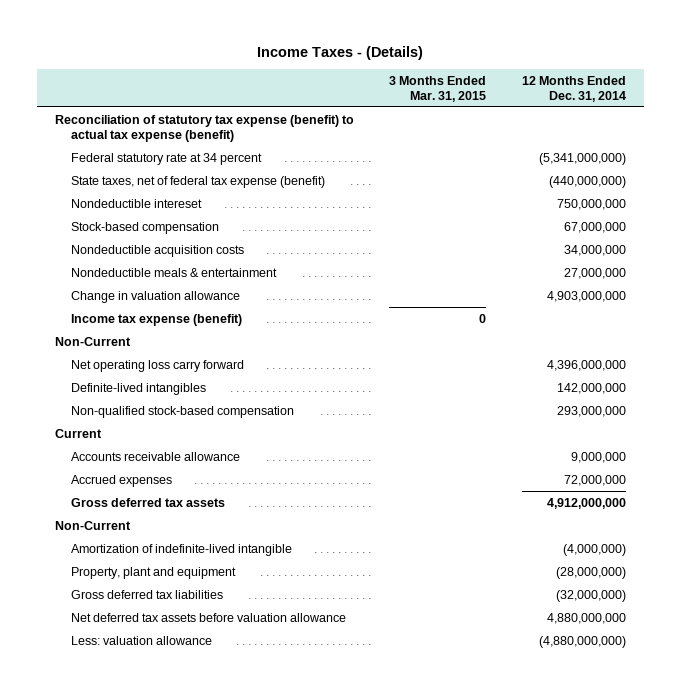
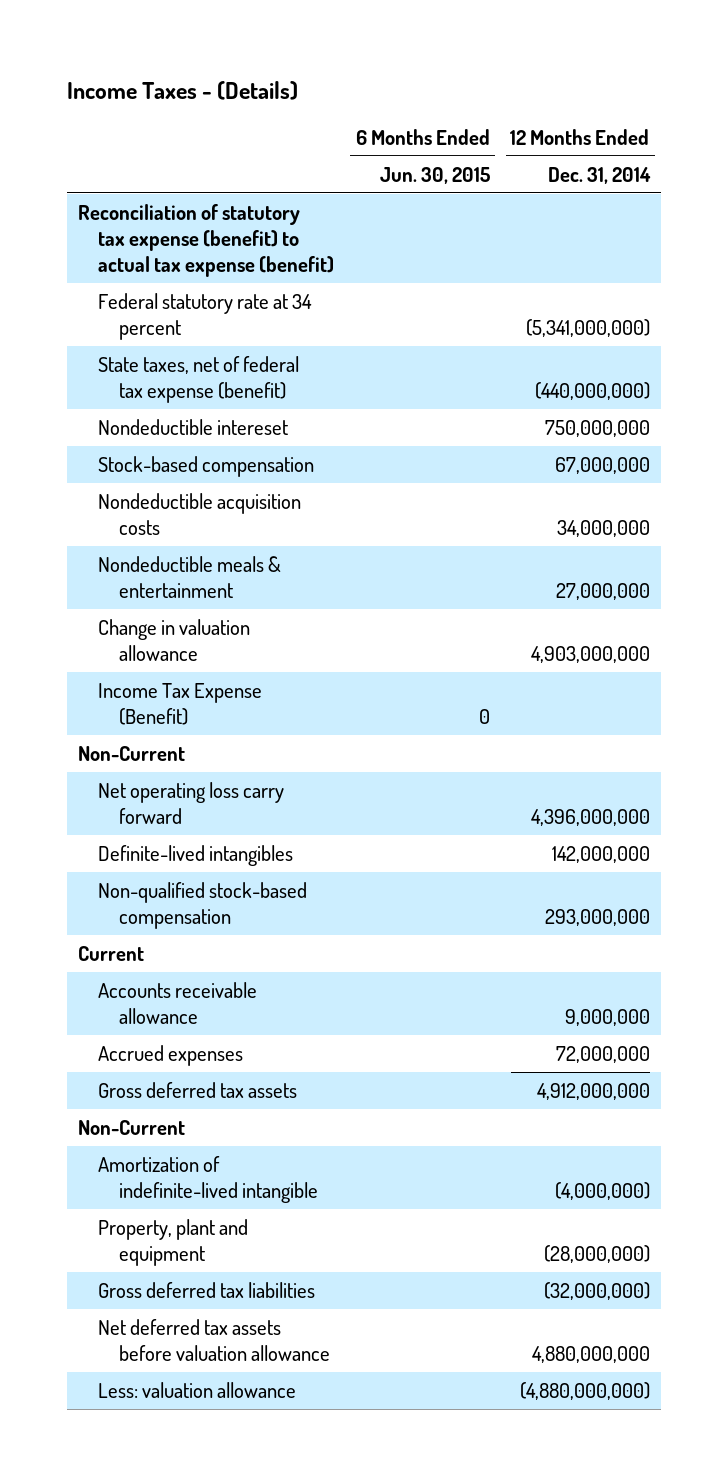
- | 3 Months Ended Mar. 31, 2015 | 12 Months Ended Dec. 31, 2014
+ | 6 Months Ended Jun. 30, 2015 | 12 Months Ended Dec. 31, 2014
- Income tax expense (benefit) | 0 |
+ Income Tax Expense (Benefit) | 0 |

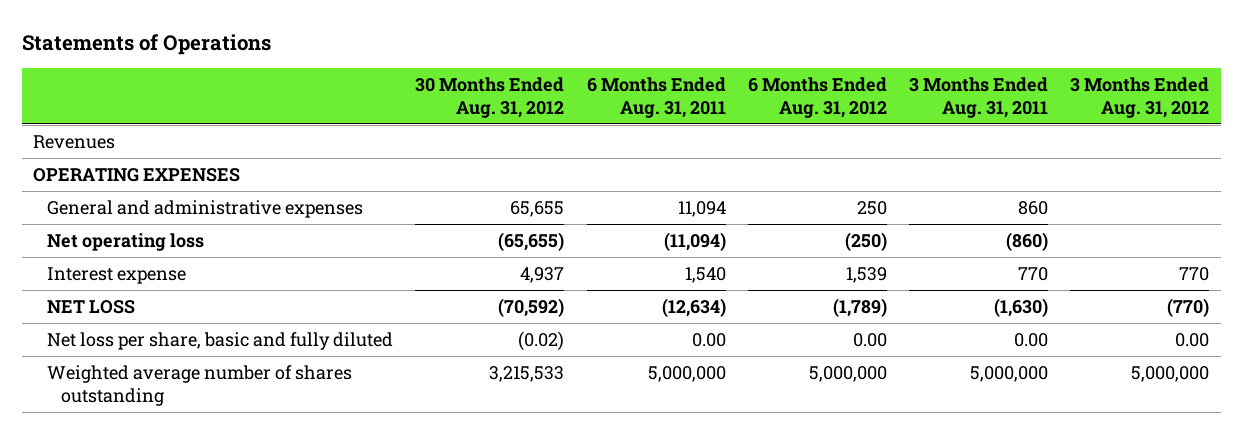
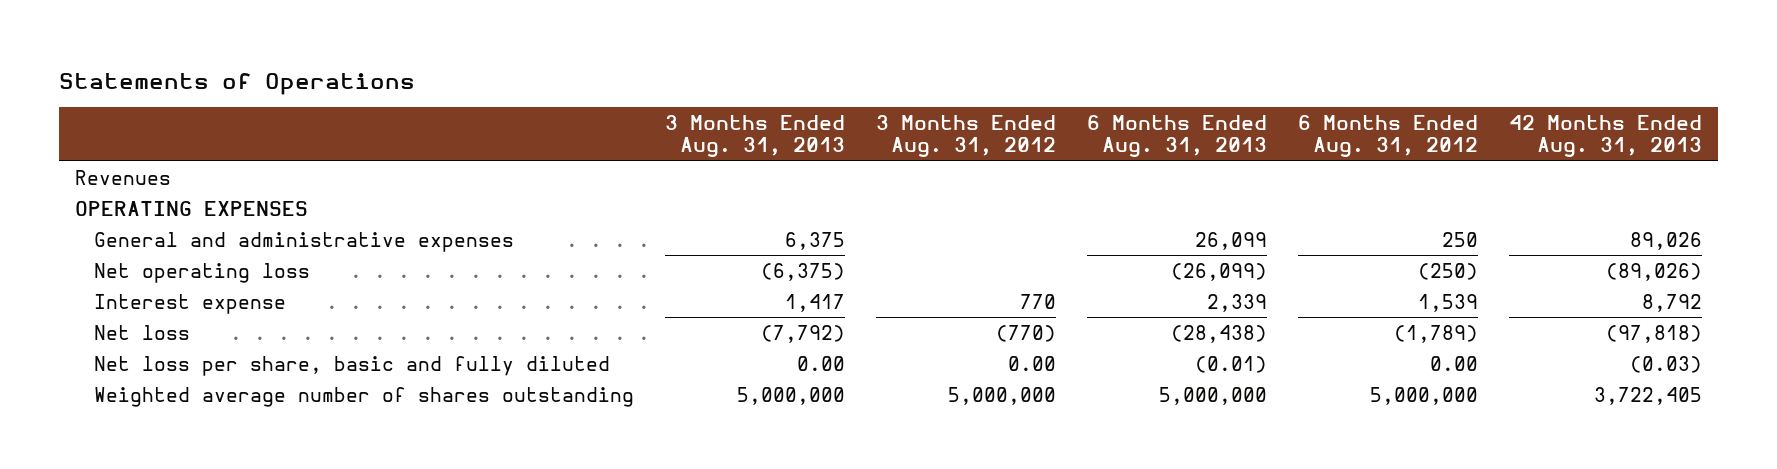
- | 30 Months Ended Aug. 31, 2012 | 6 Months Ended Aug. 31, 2011 | 6 Months Ended Aug. 31, 2012 | 3 Months Ended Aug. 31, 2011 | 3 Months Ended Aug. 31, 2012
+ | 3 Months Ended Aug. 31, 2013 | 3 Months Ended Aug. 31, 2012 | 6 Months Ended Aug. 31, 2013 | 6 Months Ended Aug. 31, 2012 | 42 Months Ended Aug. 31, 2013
- NET LOSS | (70,592) | (12,634) | (1,789) | (1,630) | (770)
+ Net loss | (7,792) | (770) | (28,438) | (1,789) | (97,818)

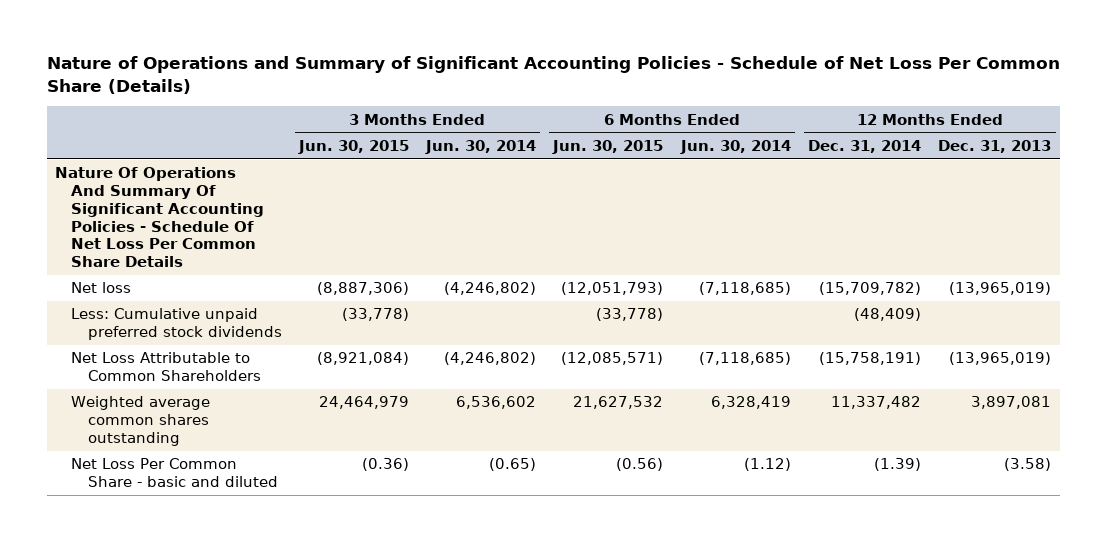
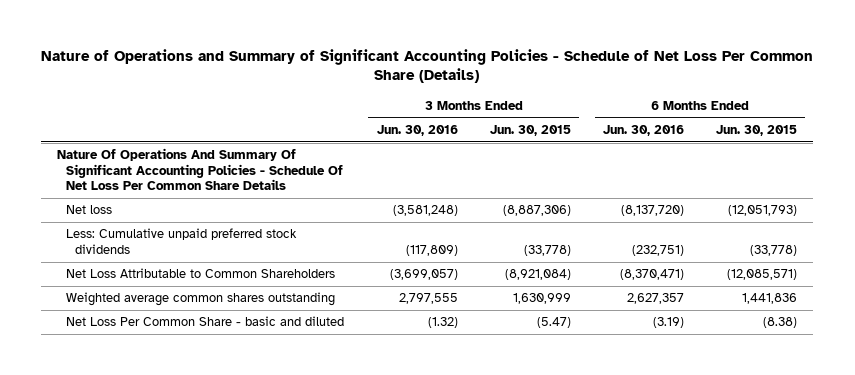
- | 3 Months Ended Jun. 30, 2015 | 3 Months Ended Jun. 30, 2014 | 6 Months Ended Jun. 30, 2015 | 6 Months Ended Jun. 30, 2014 | 12 Months Ended Dec. 31, 2014 | 12 Months Ended Dec. 31, 2013
+ | 3 Months Ended Jun. 30, 2016 | 3 Months Ended Jun. 30, 2015 | 6 Months Ended Jun. 30, 2016 | 6 Months Ended Jun. 30, 2015
- Weighted average common shares outstanding | 24,464,979 | 6,536,602 | 21,627,532 | 6,328,419 | 11,337,482 | 3,897,081
- Net Loss Per Common Share - basic and diluted | (0.36) | (0.65) | (0.56) | (1.12) | (1.39) | (3.58)
+ Weighted average common shares outstanding | 2,797,555 | 1,630,999 | 2,627,357 | 1,441,836
+ Net Loss Per Common Share - basic and diluted | (1.32) | (5.47) | (3.19) | (8.38)

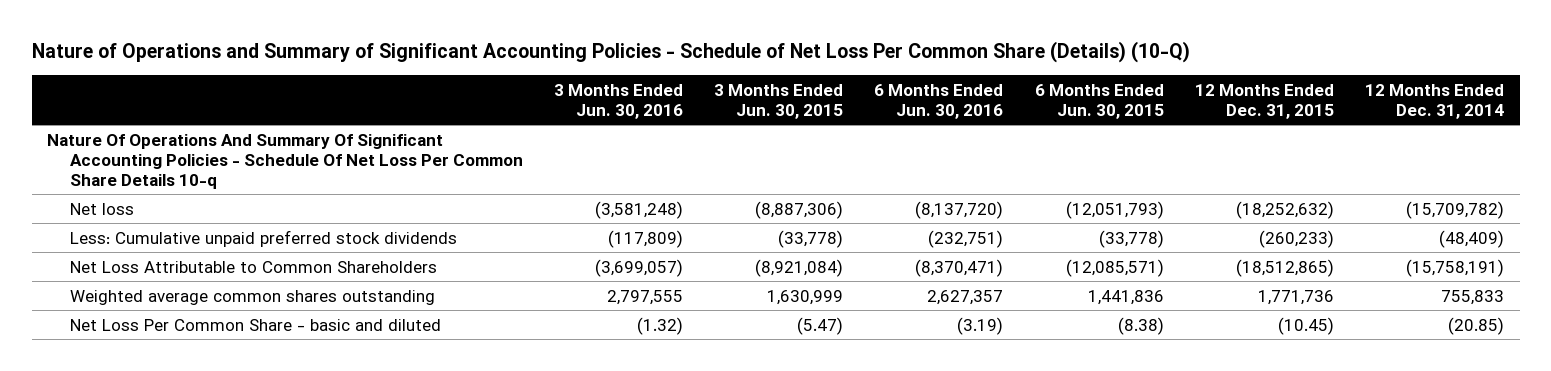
- Nature of Operations and Summary of Significant Accounting Policies - Schedule of Net Loss Per Common Share (Details)
+ Nature of Operations and Summary of Significant Accounting Policies - Schedule of Net Loss Per Common Share (Details) (10-Q)
- | 3 Months Ended Jun. 30, 2016 | 3 Months Ended Jun. 30, 2015 | 6 Months Ended Jun. 30, 2016 | 6 Months Ended Jun. 30, 2015
+ | 3 Months Ended Jun. 30, 2016 | 3 Months Ended Jun. 30, 2015 | 6 Months Ended Jun. 30, 2016 | 6 Months Ended Jun. 30, 2015 | 12 Months Ended Dec. 31, 2015 | 12 Months Ended Dec. 31, 2014
- Nature Of Operations And Summary Of Significant Accounting Policies - Schedule Of Net Loss Per Common Share Details
+ Nature Of Operations And Summary Of Significant Accounting Policies - Schedule Of Net Loss Per Common Share Details 10-q

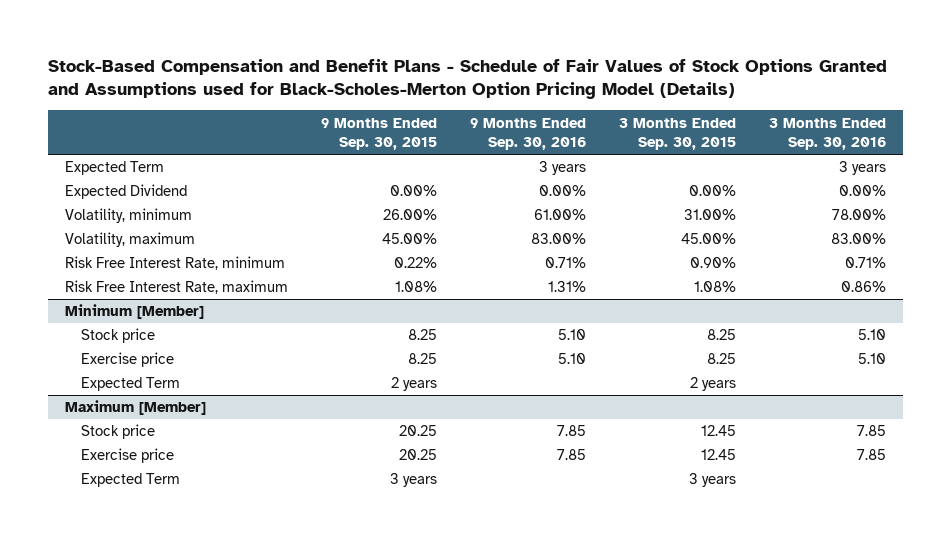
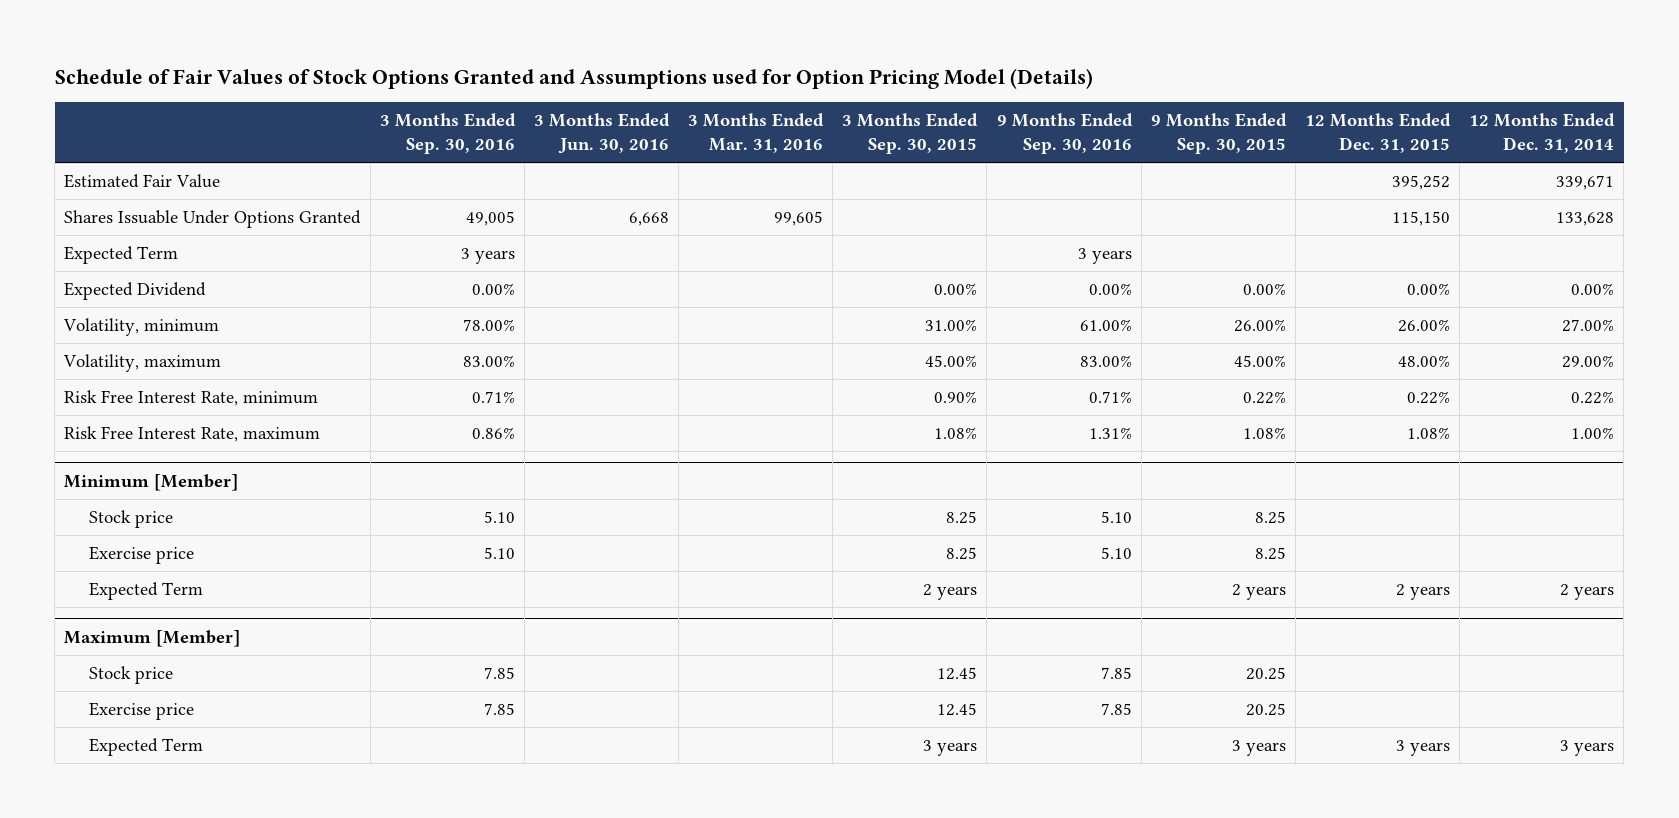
- Stock-Based Compensation and Benefit Plans - Schedule of Fair Values of Stock Options Granted and Assumptions used for Black-Scholes-Merton Option Pricing Model (Details)
+ Schedule of Fair Values of Stock Options Granted and Assumptions used for Option Pricing Model (Details)
- | 9 Months Ended Sep. 30, 2015 | 9 Months Ended Sep. 30, 2016 | 3 Months Ended Sep. 30, 2015 | 3 Months Ended Sep. 30, 2016
+ | 3 Months Ended Sep. 30, 2016 | 3 Months Ended Jun. 30, 2016 | 3 Months Ended Mar. 31, 2016 | 3 Months Ended Sep. 30, 2015 | 9 Months Ended Sep. 30, 2016 | 9 Months Ended Sep. 30, 2015 | 12 Months Ended Dec. 31, 2015 | 12 Months Ended Dec. 31, 2014
+ Estimated Fair Value | | | | | | | 395,252 | 339,671
+ Shares Issuable Under Options Granted | 49,005 | 6,668 | 99,605 | | | | 115,150 | 133,628

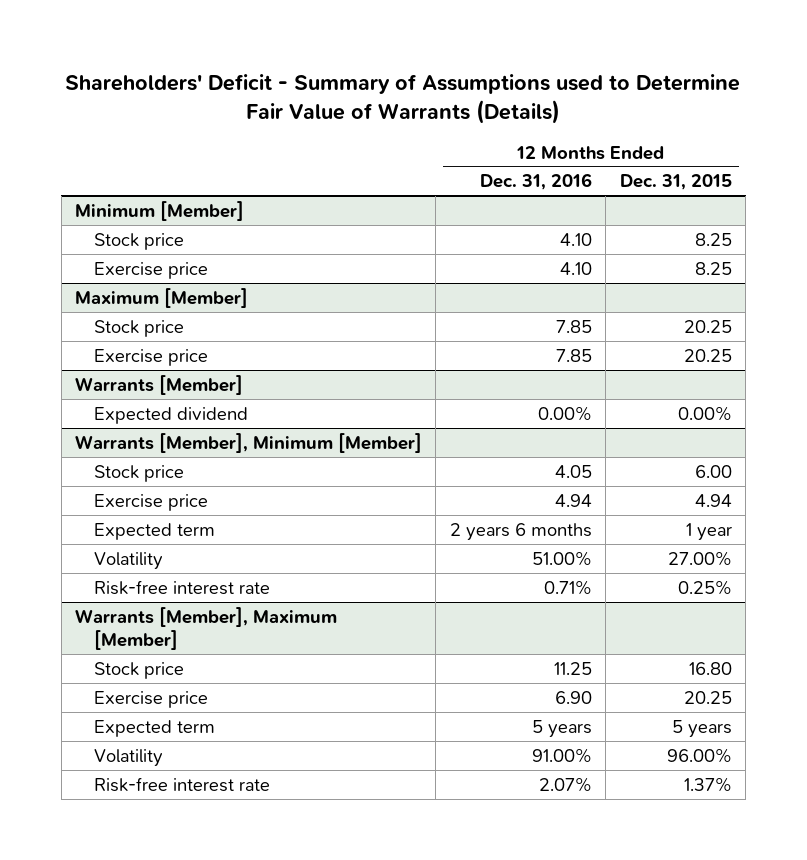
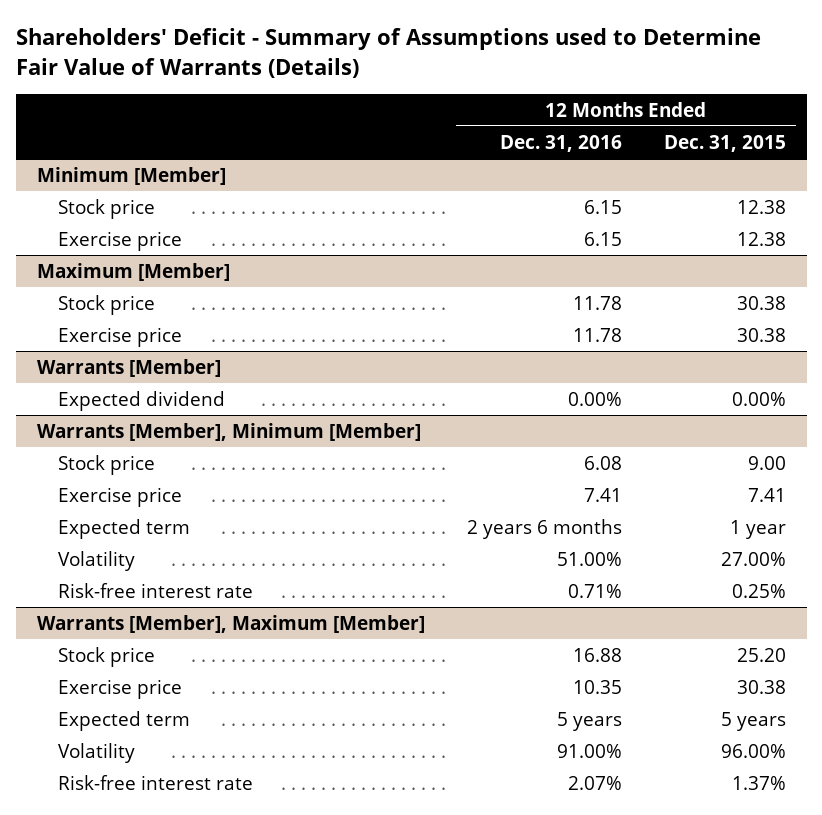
@ Minimum [Member]
- Stock price | 4.10 | 8.25
- Exercise price | 4.10 | 8.25
+ Stock price | 6.15 | 12.38
+ Exercise price | 6.15 | 12.38
@ Maximum [Member]
- Stock price | 7.85 | 20.25
- Exercise price | 7.85 | 20.25
+ Stock price | 11.78 | 30.38
+ Exercise price | 11.78 | 30.38
@ Warrants [Member], Minimum [Member]
- Stock price | 4.05 | 6.00
- Exercise price | 4.94 | 4.94
+ Stock price | 6.08 | 9.00
+ Exercise price | 7.41 | 7.41
@ Warrants [Member], Maximum [Member]
- Stock price | 11.25 | 16.80
- Exercise price | 6.90 | 20.25
+ Stock price | 16.88 | 25.20
+ Exercise price | 10.35 | 30.38

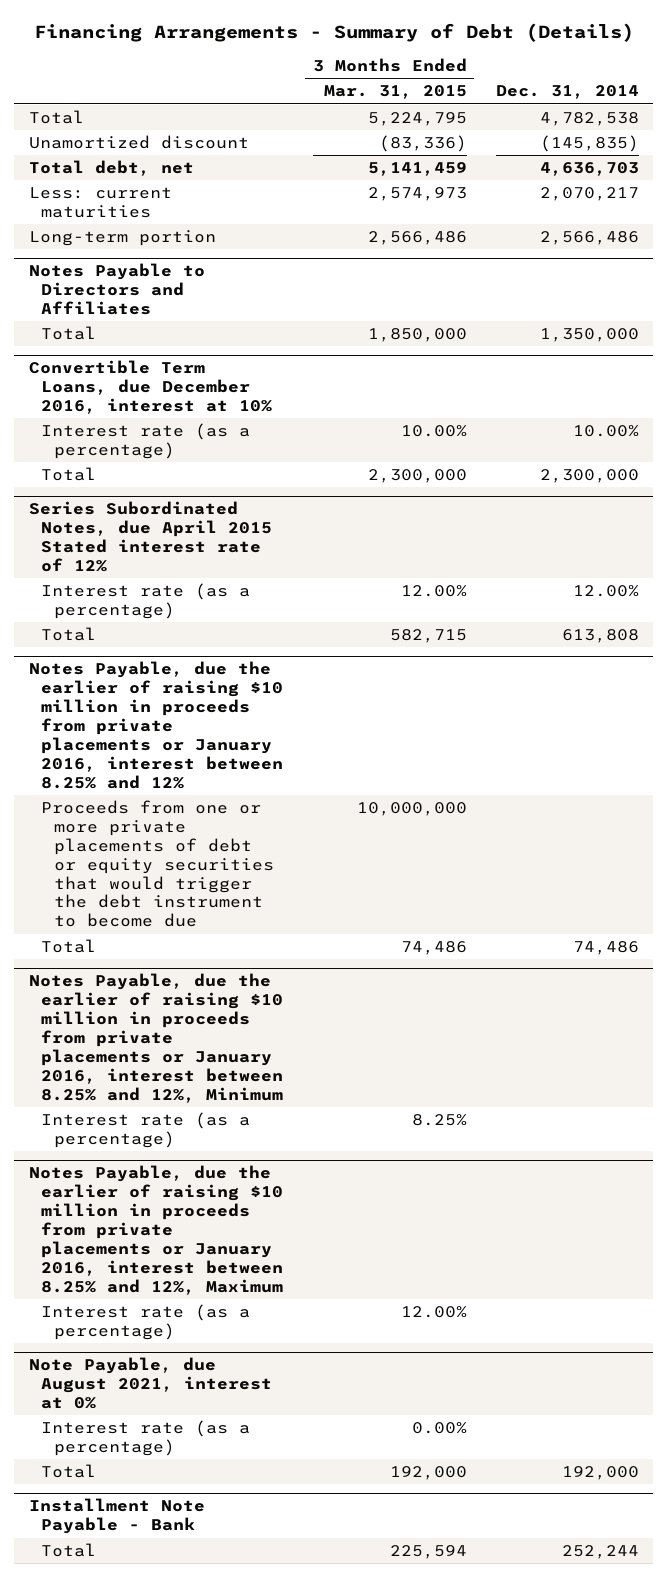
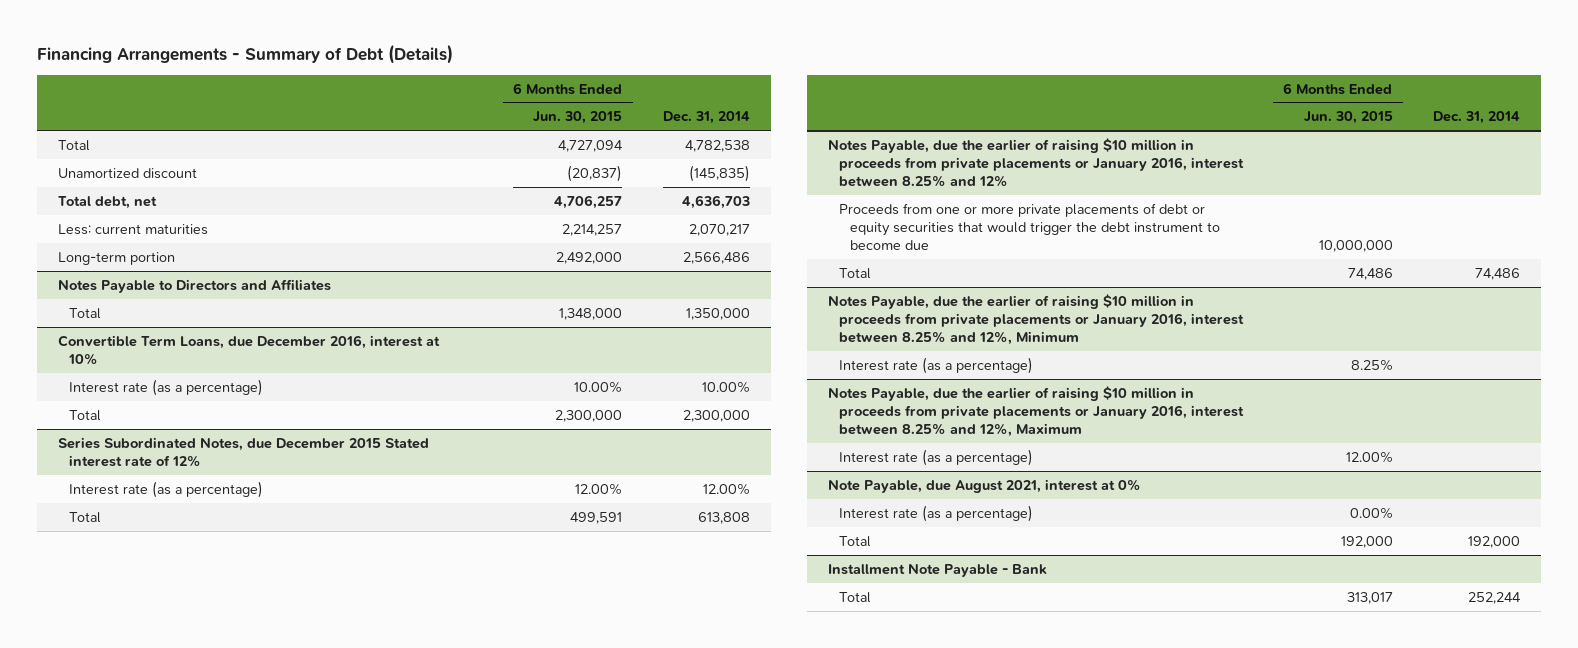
- | 3 Months Ended Mar. 31, 2015 | Dec. 31, 2014
+ | 6 Months Ended Jun. 30, 2015 | Dec. 31, 2014
- Series Subordinated Notes, due April 2015 Stated interest rate of 12%
+ Series Subordinated Notes, due December 2015 Stated interest rate of 12%

